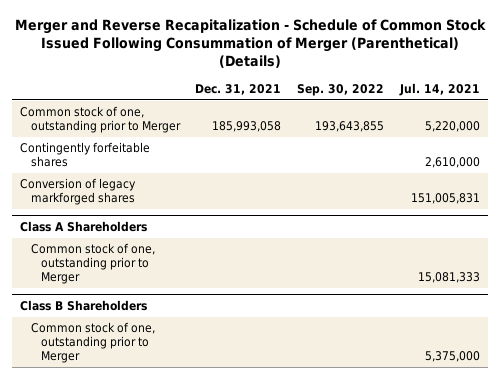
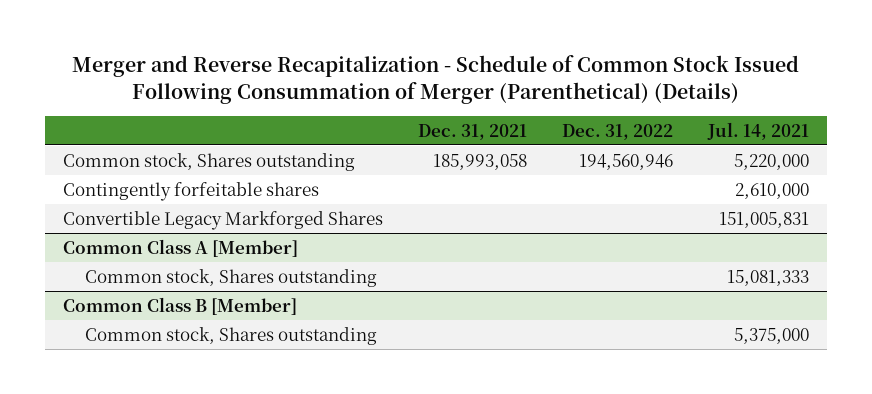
- | Dec. 31, 2021 | Sep. 30, 2022 | Jul. 14, 2021
+ | Dec. 31, 2021 | Dec. 31, 2022 | Jul. 14, 2021
- Common stock of one, outstanding prior to Merger | 185,993,058 | 193,643,855 | 5,220,000
+ Common stock, Shares outstanding | 185,993,058 | 194,560,946 | 5,220,000
- Conversion of legacy markforged shares | | | 151,005,831
- Class A Shareholders
- Common stock of one, outstanding prior to Merger | | | 15,081,333
- Class B Shareholders
- Common stock of one, outstanding prior to Merger | | | 5,375,000
+ Convertible Legacy Markforged Shares | | | 151,005,831
+ Common Class A [Member]
+ Common stock, Shares outstanding | | | 15,081,333
+ Common Class B [Member]
+ Common stock, Shares outstanding | | | 5,375,000

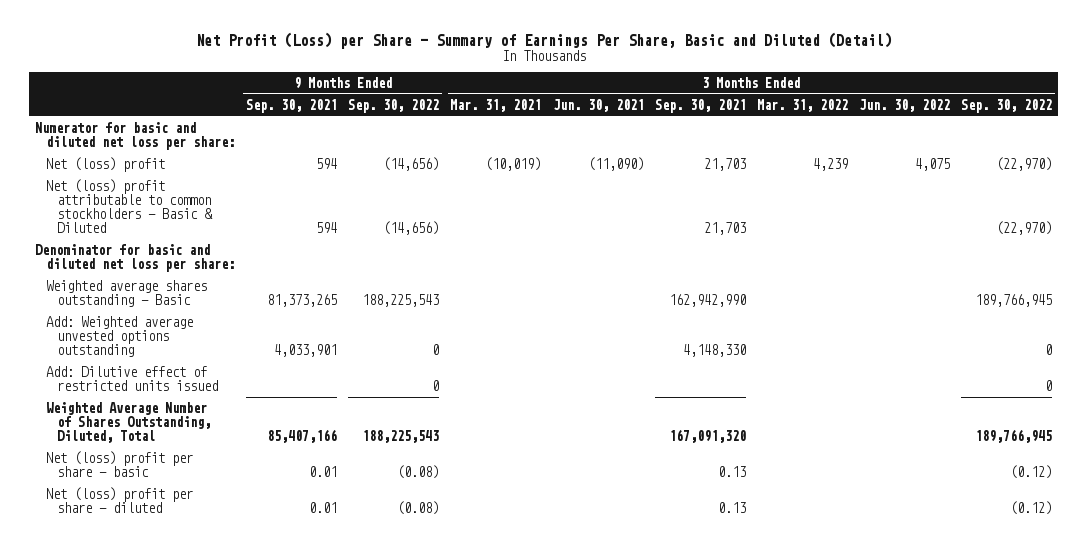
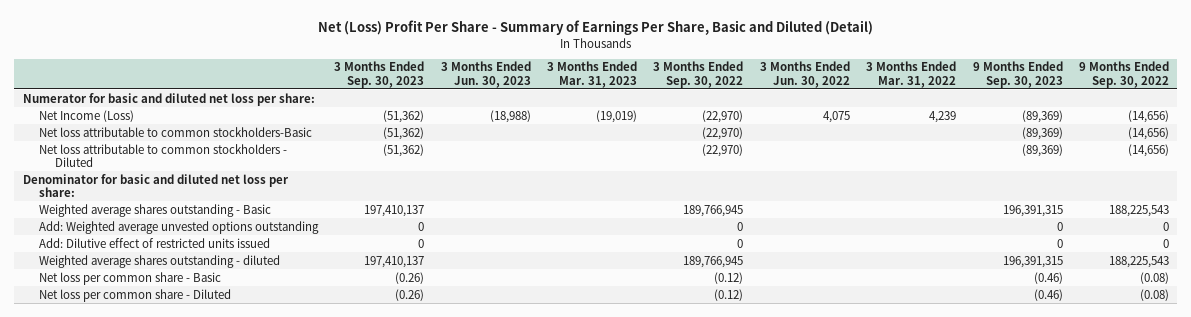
- Net Profit (Loss) per Share - Summary of Earnings Per Share, Basic and Diluted (Detail)
+ Net (Loss) Profit Per Share - Summary of Earnings Per Share, Basic and Diluted (Detail)
- | 9 Months Ended Sep. 30, 2021 | 9 Months Ended Sep. 30, 2022 | 3 Months Ended Mar. 31, 2021 | 3 Months Ended Jun. 30, 2021 | 3 Months Ended Sep. 30, 2021 | 3 Months Ended Mar. 31, 2022 | 3 Months Ended Jun. 30, 2022 | 3 Months Ended Sep. 30, 2022
+ | 3 Months Ended Sep. 30, 2023 | 3 Months Ended Jun. 30, 2023 | 3 Months Ended Mar. 31, 2023 | 3 Months Ended Sep. 30, 2022 | 3 Months Ended Jun. 30, 2022 | 3 Months Ended Mar. 31, 2022 | 9 Months Ended Sep. 30, 2023 | 9 Months Ended Sep. 30, 2022
- Net (loss) profit | 594 | (14,656) | (10,019) | (11,090) | 21,703 | 4,239 | 4,075 | (22,970)
- Net (loss) profit attributable to common stockholders - Basic & Diluted | 594 | (14,656) | | | 21,703 | | | (22,970)
+ Net Income (Loss) | (51,362) | (18,988) | (19,019) | (22,970) | 4,075 | 4,239 | (89,369) | (14,656)
+ Net loss attributable to common stockholders-Basic | (51,362) | | | (22,970) | | | (89,369) | (14,656)
+ Net loss attributable to common stockholders - Diluted | (51,362) | | | (22,970) | | | (89,369) | (14,656)
- Weighted Average Number of Shares Outstanding, Diluted, Total | 85,407,166 | 188,225,543 | | | 167,091,320 | | | 189,766,945
- Net (loss) profit per share - basic | 0.01 | (0.08) | | | 0.13 | | | (0.12)
- Net (loss) profit per share - diluted | 0.01 | (0.08) | | | 0.13 | | | (0.12)
+ Weighted average shares outstanding - diluted | 197,410,137 | | | 189,766,945 | | | 196,391,315 | 188,225,543
+ Net loss per common share - Basic | (0.26) | | | (0.12) | | | (0.46) | (0.08)
+ Net loss per common share - Diluted | (0.26) | | | (0.12) | | | (0.46) | (0.08)

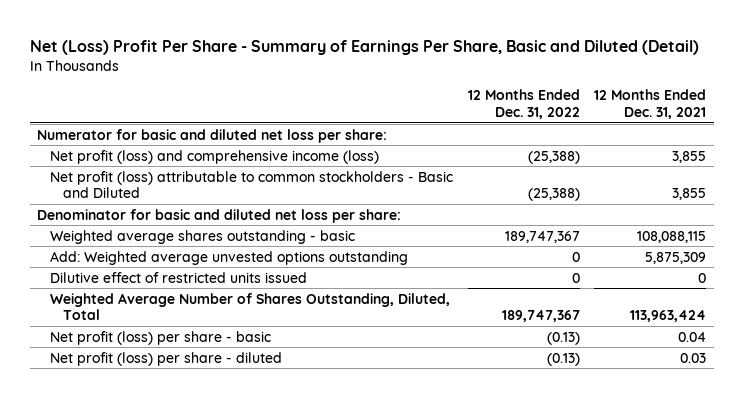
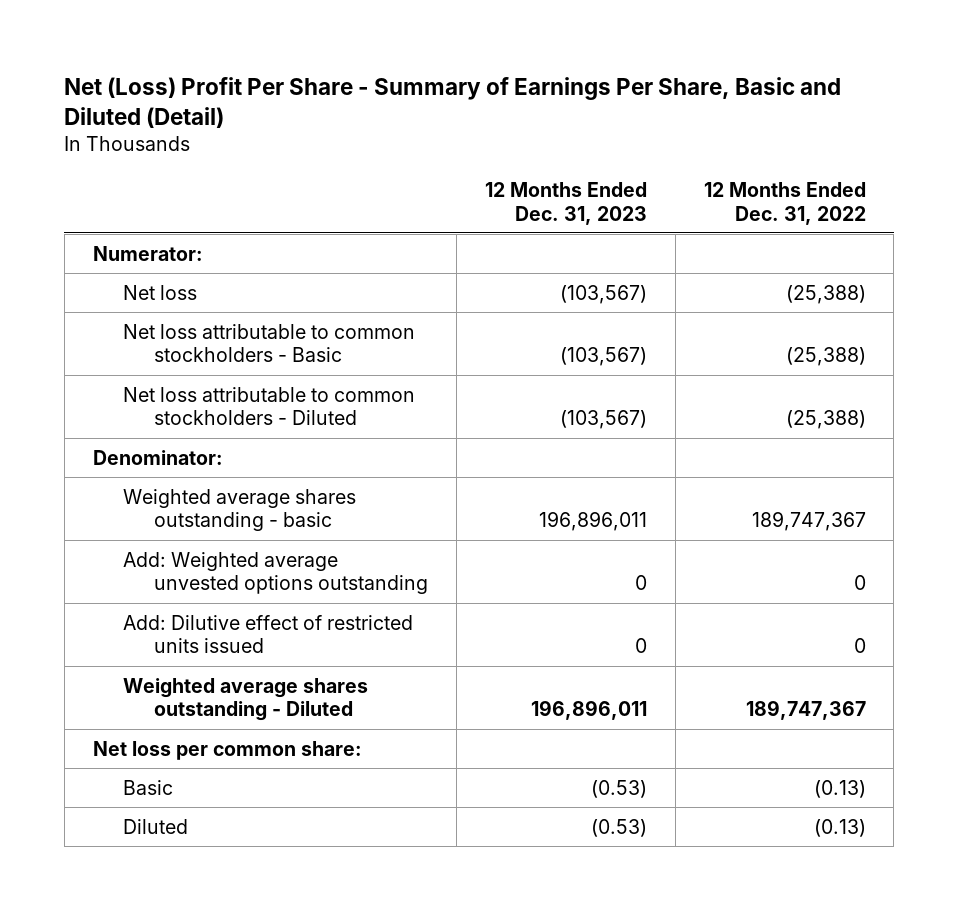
- | 12 Months Ended Dec. 31, 2022 | 12 Months Ended Dec. 31, 2021
+ | 12 Months Ended Dec. 31, 2023 | 12 Months Ended Dec. 31, 2022
- Numerator for basic and diluted net loss per share:
- Net profit (loss) and comprehensive income (loss) | (25,388) | 3,855
- Net profit (loss) attributable to common stockholders - Basic and Diluted | (25,388) | 3,855
- Denominator for basic and diluted net loss per share:
+ Numerator:
+ Net loss | (103,567) | (25,388)
+ Net loss attributable to common stockholders - Basic | (103,567) | (25,388)
+ Net loss attributable to common stockholders - Diluted | (103,567) | (25,388)
+ Denominator:
- Dilutive effect of restricted units issued | 0 | 0
- Weighted Average Number of Shares Outstanding, Diluted, Total | 189,747,367 | 113,963,424
- Net profit (loss) per share - basic | (0.13) | 0.04
- Net profit (loss) per share - diluted | (0.13) | 0.03
+ Add: Dilutive effect of restricted units issued | 0 | 0
+ Weighted average shares outstanding - Diluted | 196,896,011 | 189,747,367
+ Net loss per common share:
+ Basic | (0.53) | (0.13)
+ Diluted | (0.53) | (0.13)

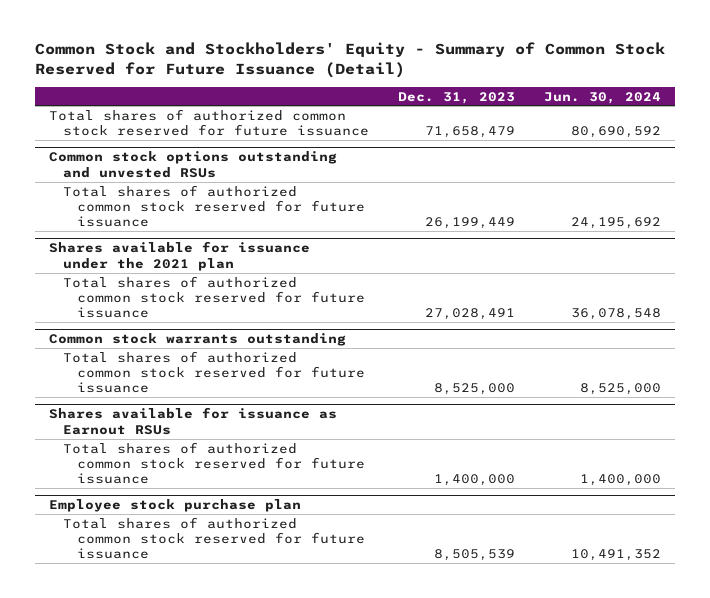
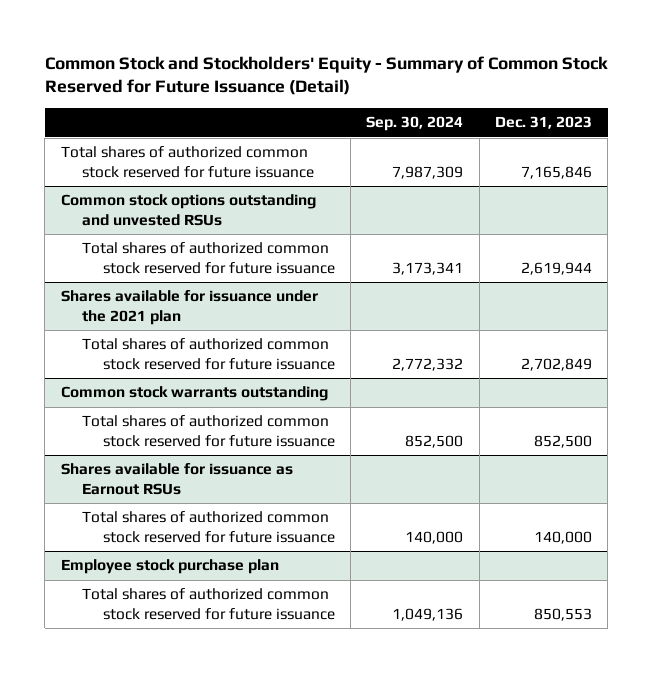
- | Dec. 31, 2023 | Jun. 30, 2024
+ | Sep. 30, 2024 | Dec. 31, 2023
- Total shares of authorized common stock reserved for future issuance | 71,658,479 | 80,690,592
+ Total shares of authorized common stock reserved for future issuance | 7,987,309 | 7,165,846
@ Common stock options outstanding and unvested RSUs
- Total shares of authorized common stock reserved for future issuance | 26,199,449 | 24,195,692
+ Total shares of authorized common stock reserved for future issuance | 3,173,341 | 2,619,944
@ Shares available for issuance under the 2021 plan
- Total shares of authorized common stock reserved for future issuance | 27,028,491 | 36,078,548
+ Total shares of authorized common stock reserved for future issuance | 2,772,332 | 2,702,849
@ Common stock warrants outstanding
- Total shares of authorized common stock reserved for future issuance | 8,525,000 | 8,525,000
+ Total shares of authorized common stock reserved for future issuance | 852,500 | 852,500
@ Shares available for issuance as Earnout RSUs
- Total shares of authorized common stock reserved for future issuance | 1,400,000 | 1,400,000
+ Total shares of authorized common stock reserved for future issuance | 140,000 | 140,000
@ Employee stock purchase plan
- Total shares of authorized common stock reserved for future issuance | 8,505,539 | 10,491,352
+ Total shares of authorized common stock reserved for future issuance | 1,049,136 | 850,553

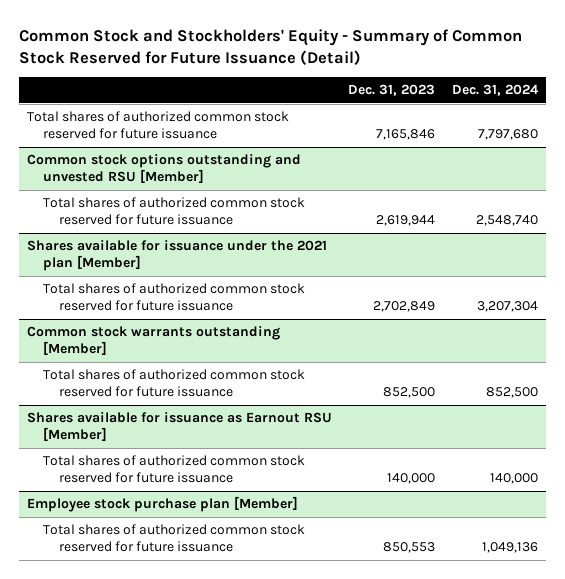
- | Sep. 30, 2024 | Dec. 31, 2023
+ | Dec. 31, 2023 | Dec. 31, 2024
- Common stock options outstanding and unvested RSUs
+ Common stock options outstanding and unvested RSU [Member]
- Shares available for issuance under the 2021 plan
+ Shares available for issuance under the 2021 plan [Member]
- Common stock warrants outstanding
+ Common stock warrants outstanding [Member]
- Shares available for issuance as Earnout RSUs
+ Shares available for issuance as Earnout RSU [Member]
- Employee stock purchase plan
+ Employee stock purchase plan [Member]

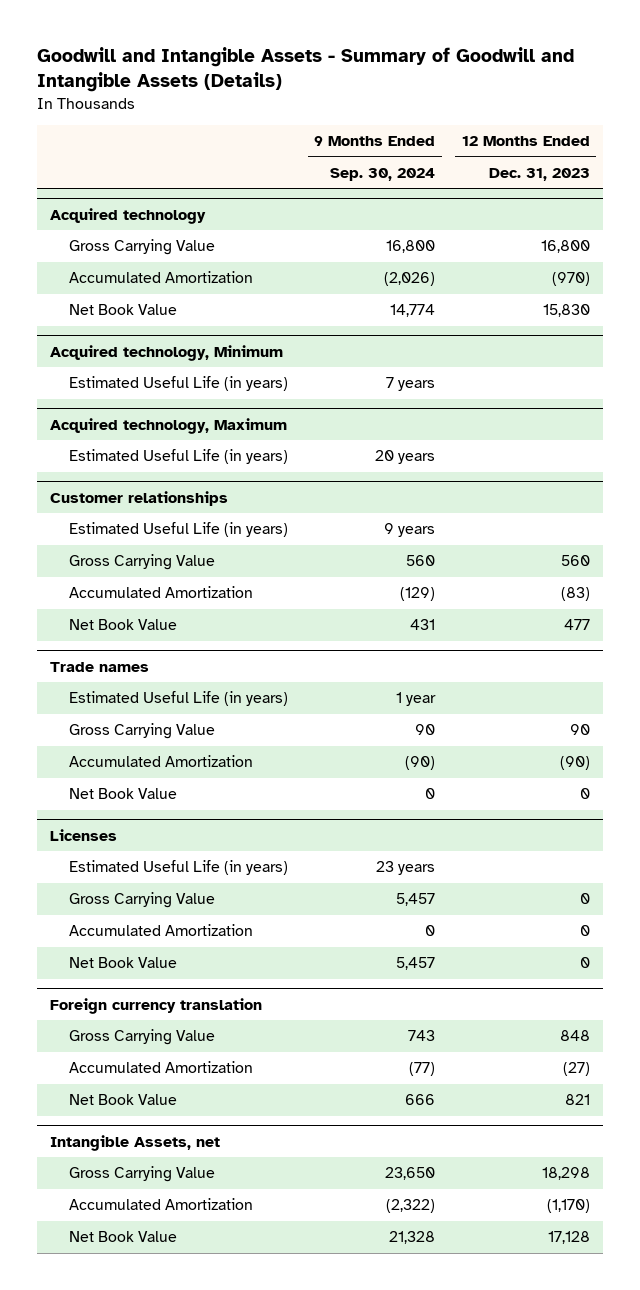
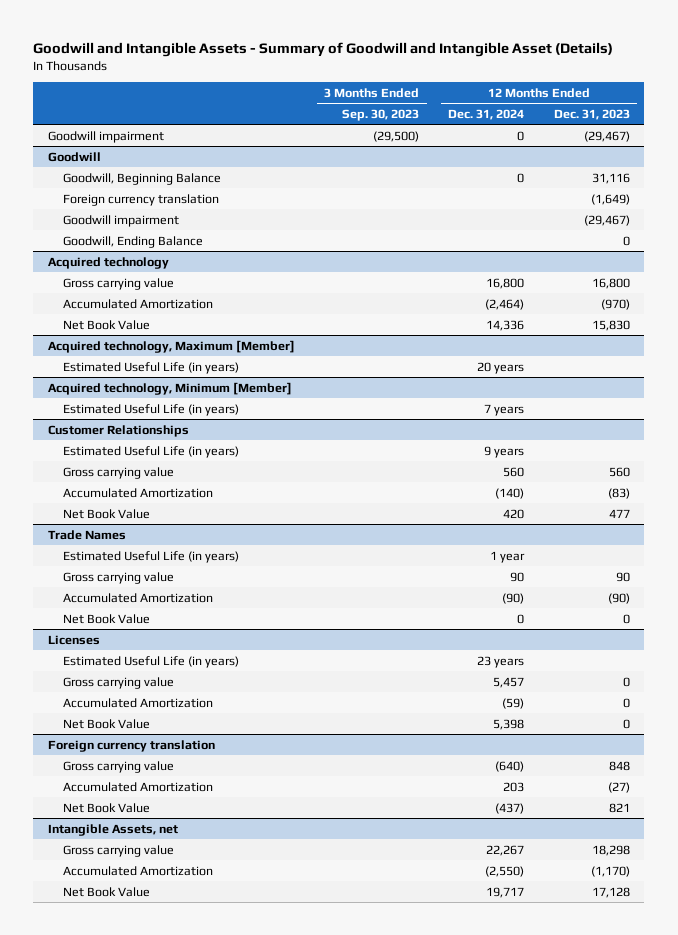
- Goodwill and Intangible Assets - Summary of Goodwill and Intangible Assets (Details)
+ Goodwill and Intangible Assets - Summary of Goodwill and Intangible Asset (Details)
- | 9 Months Ended Sep. 30, 2024 | 12 Months Ended Dec. 31, 2023
+ | 3 Months Ended Sep. 30, 2023 | 12 Months Ended Dec. 31, 2024 | 12 Months Ended Dec. 31, 2023
+ Goodwill impairment | (29,500) | 0 | (29,467)
+ Goodwill
+ Goodwill, Beginning Balance | | 0 | 31,116
+ Foreign currency translation | | | (1,649)
+ Goodwill impairment | | | (29,467)
+ Goodwill, Ending Balance | | | 0
@ Acquired technology
- Gross Carrying Value | 16,800 | 16,800
+ Gross carrying value | | 16,800 | 16,800
- Acquired technology, Minimum
+ Acquired technology, Maximum [Member]
- Acquired technology, Maximum
+ Acquired technology, Minimum [Member]
- Customer relationships
+ Customer Relationships
- Gross Carrying Value | 560 | 560
+ Gross carrying value | | 560 | 560
- Trade names
+ Trade Names
- Gross Carrying Value | 90 | 90
+ Gross carrying value | | 90 | 90
@ Licenses
- Gross Carrying Value | 5,457 | 0
+ Gross carrying value | | 5,457 | 0
@ Foreign currency translation
- Gross Carrying Value | 743 | 848
+ Gross carrying value | | (640) | 848
@ Intangible Assets, net
- Gross Carrying Value | 23,650 | 18,298
+ Gross carrying value | | 22,267 | 18,298

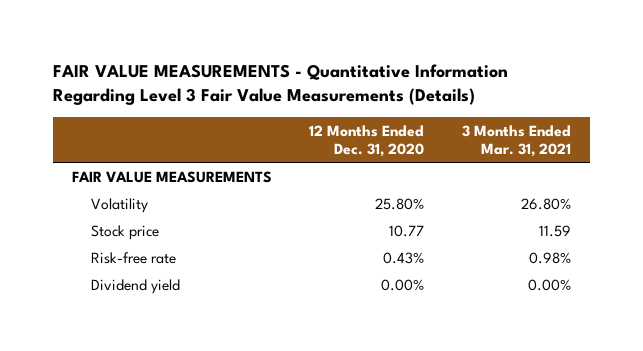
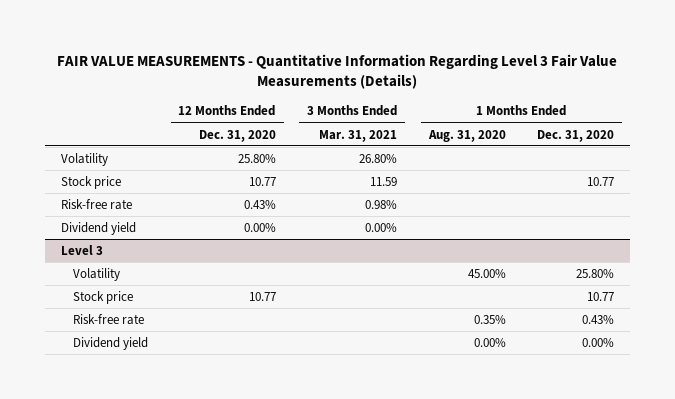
- | 12 Months Ended Dec. 31, 2020 | 3 Months Ended Mar. 31, 2021
+ | 12 Months Ended Dec. 31, 2020 | 3 Months Ended Mar. 31, 2021 | 1 Months Ended Aug. 31, 2020 | 1 Months Ended Dec. 31, 2020
- FAIR VALUE MEASUREMENTS
+ Level 3
+ Volatility | | | 45.00% | 25.80%
+ Stock price | 10.77 | | | 10.77
+ Risk-free rate | | | 0.35% | 0.43%
+ Dividend yield | | | 0.00% | 0.00%

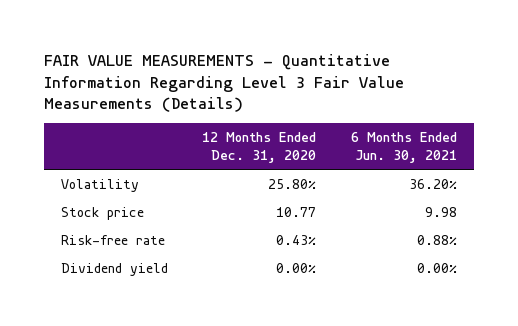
- | 12 Months Ended Dec. 31, 2020 | 3 Months Ended Mar. 31, 2021 | 1 Months Ended Aug. 31, 2020 | 1 Months Ended Dec. 31, 2020
+ | 12 Months Ended Dec. 31, 2020 | 6 Months Ended Jun. 30, 2021
- Level 3
- Volatility | | | 45.00% | 25.80%
- Stock price | 10.77 | | | 10.77
- Risk-free rate | | | 0.35% | 0.43%
- Dividend yield | | | 0.00% | 0.00%

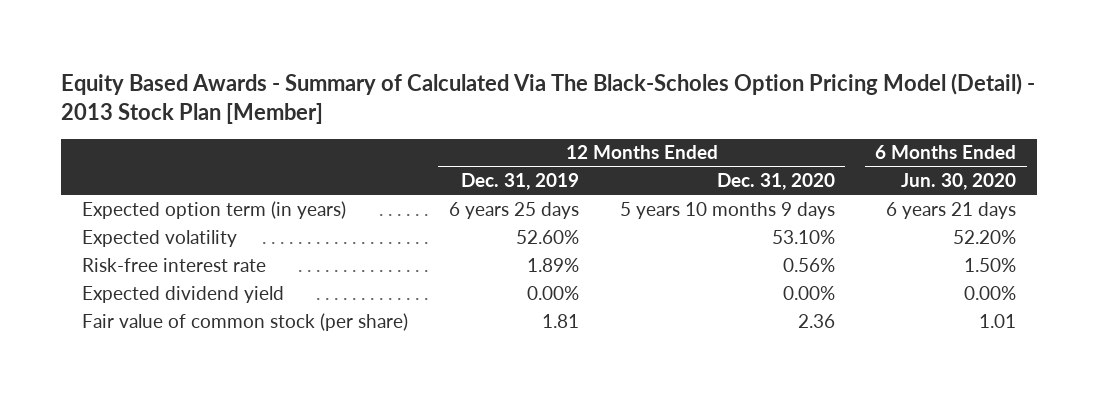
- FAIR VALUE MEASUREMENTS - Quantitative Information Regarding Level 3 Fair Value Measurements (Details)
+ Equity Based Awards - Summary of Calculated Via The Black-Scholes Option Pricing Model (Detail) - 2013 Stock Plan [Member]
- | 12 Months Ended Dec. 31, 2020 | 6 Months Ended Jun. 30, 2021
+ | 12 Months Ended Dec. 31, 2019 | 12 Months Ended Dec. 31, 2020 | 6 Months Ended Jun. 30, 2020
- Volatility | 25.80% | 36.20%
- Stock price | 10.77 | 9.98
- Risk-free rate | 0.43% | 0.88%
- Dividend yield | 0.00% | 0.00%
+ Expected option term (in years) | 6 years 25 days | 5 years 10 months 9 days | 6 years 21 days
+ Expected volatility | 52.60% | 53.10% | 52.20%
+ Risk-free interest rate | 1.89% | 0.56% | 1.50%
+ Expected dividend yield | 0.00% | 0.00% | 0.00%
+ Fair value of common stock (per share) | 1.81 | 2.36 | 1.01

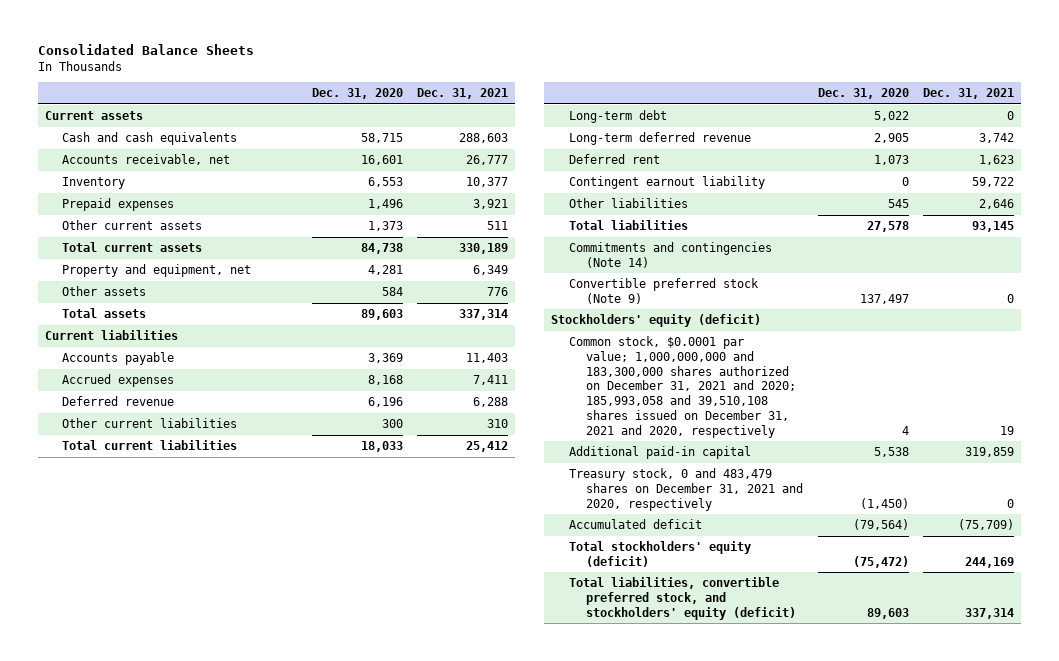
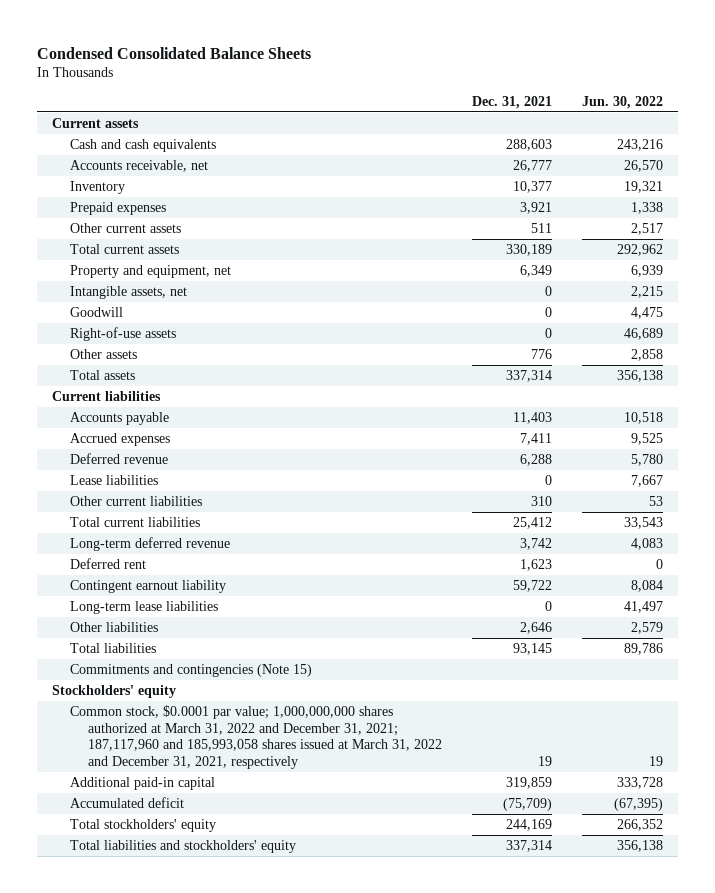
- Consolidated Balance Sheets
+ Condensed Consolidated Balance Sheets
- | Dec. 31, 2020 | Dec. 31, 2021
+ | Dec. 31, 2021 | Jun. 30, 2022
+ Intangible assets, net | 0 | 2,215
+ Goodwill | 0 | 4,475
+ Right-of-use assets | 0 | 46,689
+ Lease liabilities | 0 | 7,667
- Long-term debt | 5,022 | 0
+ Long-term lease liabilities | 0 | 41,497
- Commitments and contingencies (Note 14)
- Convertible preferred stock (Note 9) | 137,497 | 0
- Stockholders' equity (deficit)
- Common stock, $0.0001 par value; 1,000,000,000 and 183,300,000 shares authorized on December 31, 2021 and 2020; 185,993,058 and 39,510,108 shares issued on December 31, 2021 and 2020, respectively | 4 | 19
+ Commitments and contingencies (Note 15)
+ Stockholders' equity
+ Common stock, $0.0001 par value; 1,000,000,000 shares authorized at March 31, 2022 and December 31, 2021; 187,117,960 and 185,993,058 shares issued at March 31, 2022 and December 31, 2021, respectively | 19 | 19
- Treasury stock, 0 and 483,479 shares on December 31, 2021 and 2020, respectively | (1,450) | 0
- Total stockholders' equity (deficit) | (75,472) | 244,169
- Total liabilities, convertible preferred stock, and stockholders' equity (deficit) | 89,603 | 337,314
+ Total stockholders' equity | 244,169 | 266,352
+ Total liabilities and stockholders' equity | 337,314 | 356,138

